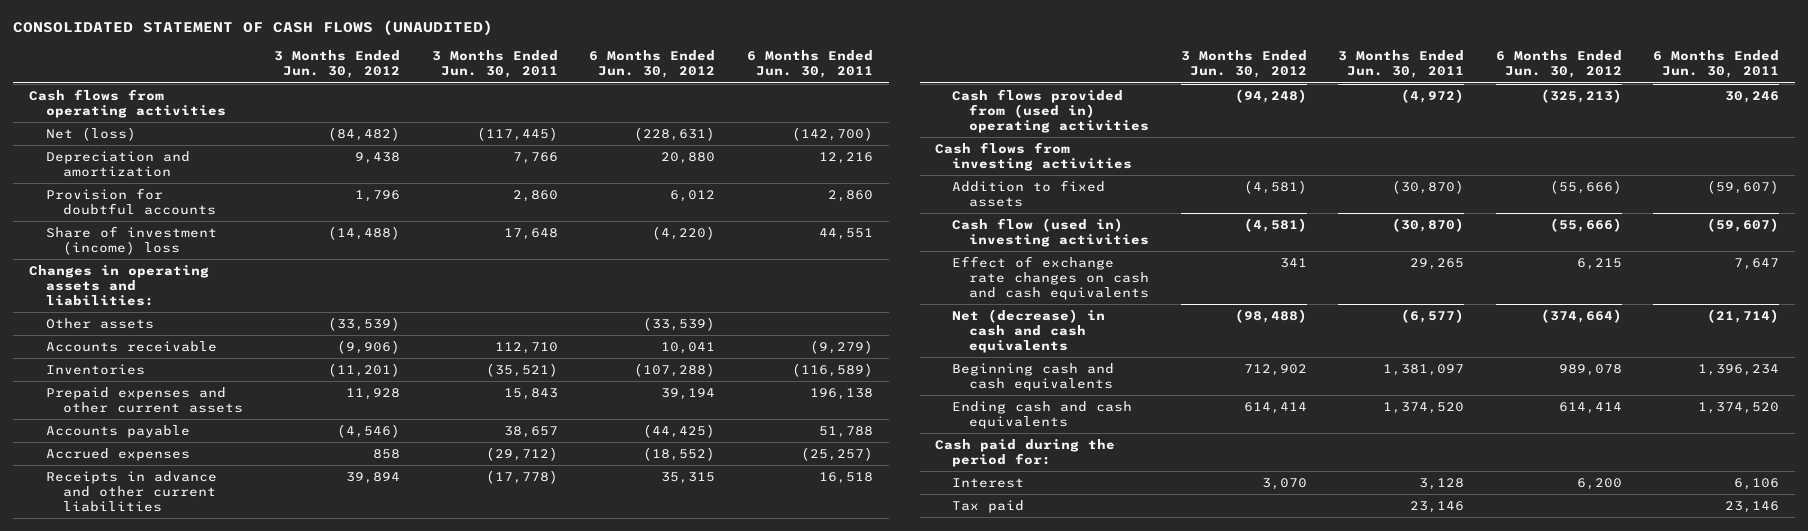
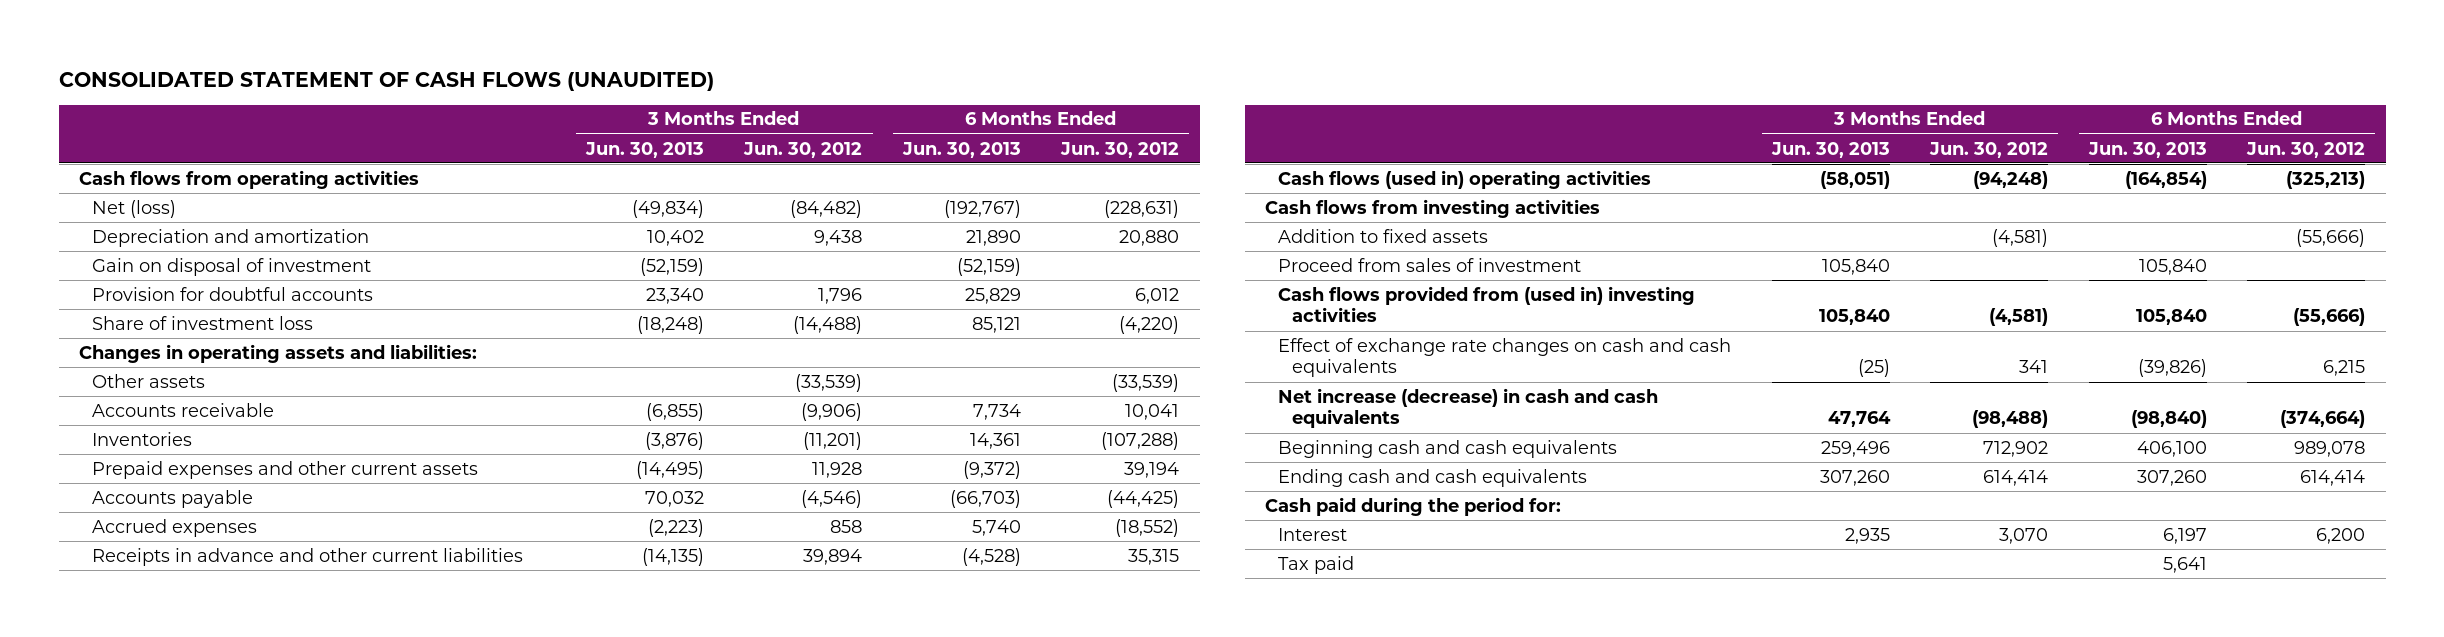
- | 3 Months Ended Jun. 30, 2012 | 3 Months Ended Jun. 30, 2011 | 6 Months Ended Jun. 30, 2012 | 6 Months Ended Jun. 30, 2011
+ | 3 Months Ended Jun. 30, 2013 | 3 Months Ended Jun. 30, 2012 | 6 Months Ended Jun. 30, 2013 | 6 Months Ended Jun. 30, 2012
+ Gain on disposal of investment | (52,159) | | (52,159) |
- Share of investment (income) loss | (14,488) | 17,648 | (4,220) | 44,551
+ Share of investment loss | (18,248) | (14,488) | 85,121 | (4,220)
- Cash flows provided from (used in) operating activities | (94,248) | (4,972) | (325,213) | 30,246
+ Cash flows (used in) operating activities | (58,051) | (94,248) | (164,854) | (325,213)
- Cash flow (used in) investing activities | (4,581) | (30,870) | (55,666) | (59,607)
+ Proceed from sales of investment | 105,840 | | 105,840 |
+ Cash flows provided from (used in) investing activities | 105,840 | (4,581) | 105,840 | (55,666)
- Net (decrease) in cash and cash equivalents | (98,488) | (6,577) | (374,664) | (21,714)
+ Net increase (decrease) in cash and cash equivalents | 47,764 | (98,488) | (98,840) | (374,664)

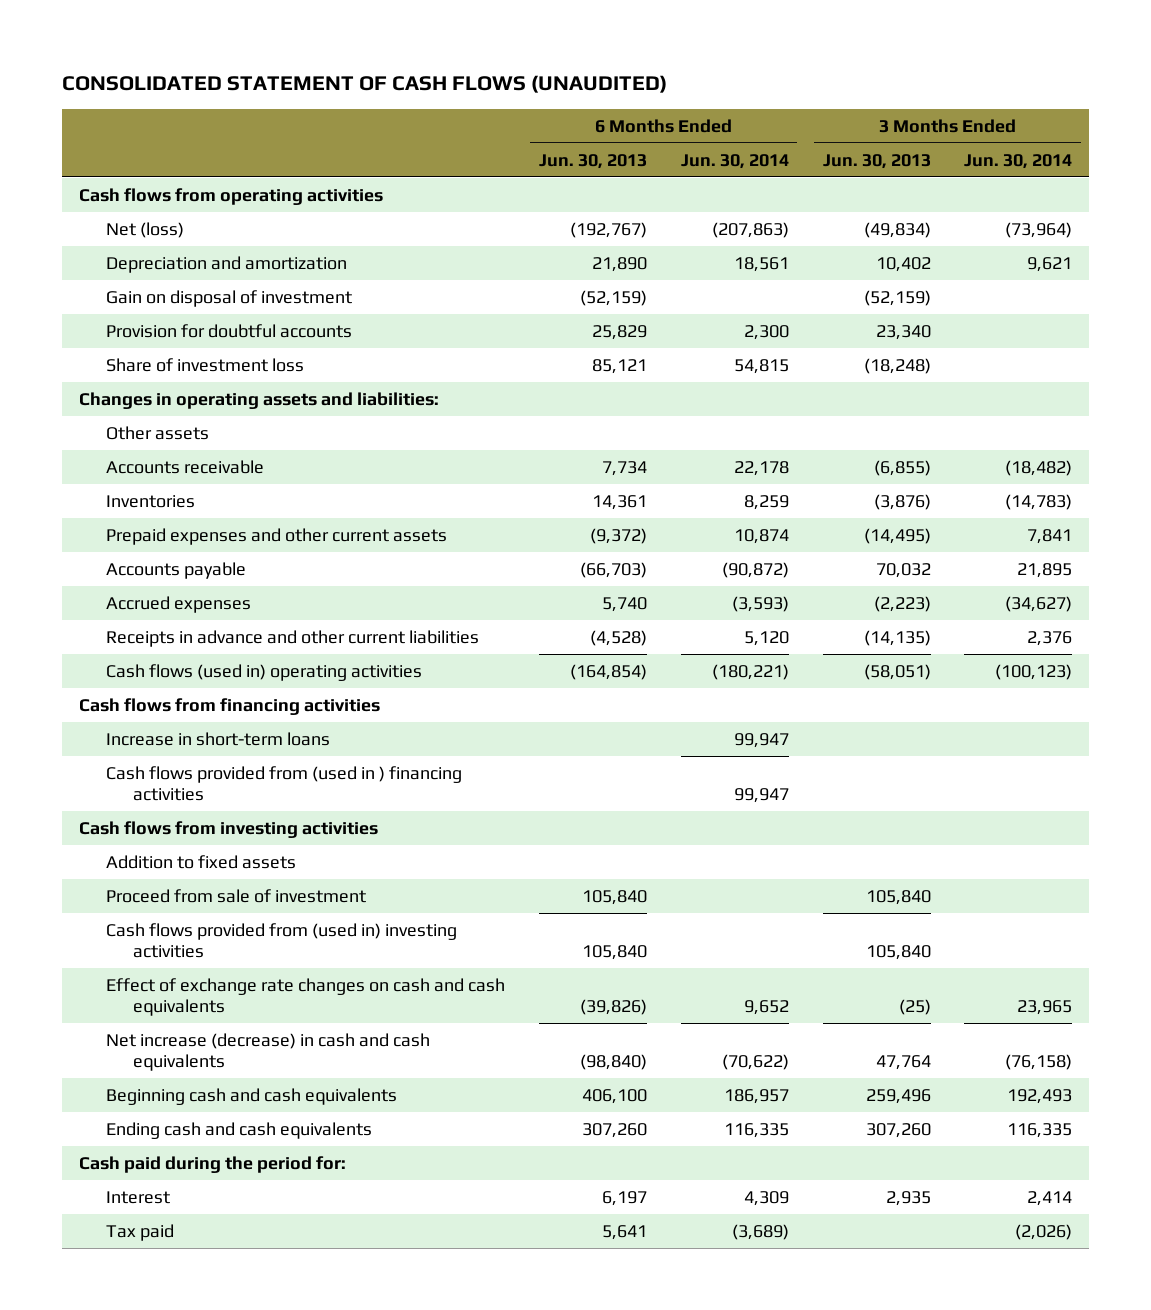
- | 3 Months Ended Jun. 30, 2013 | 3 Months Ended Jun. 30, 2012 | 6 Months Ended Jun. 30, 2013 | 6 Months Ended Jun. 30, 2012
+ | 6 Months Ended Jun. 30, 2013 | 6 Months Ended Jun. 30, 2014 | 3 Months Ended Jun. 30, 2013 | 3 Months Ended Jun. 30, 2014
+ Cash flows from financing activities
+ Increase in short-term loans | | 99,947 | |
+ Cash flows provided from (used in ) financing activities | | 99,947 | |
- Proceed from sales of investment | 105,840 | | 105,840 |
+ Proceed from sale of investment | 105,840 | | 105,840 |

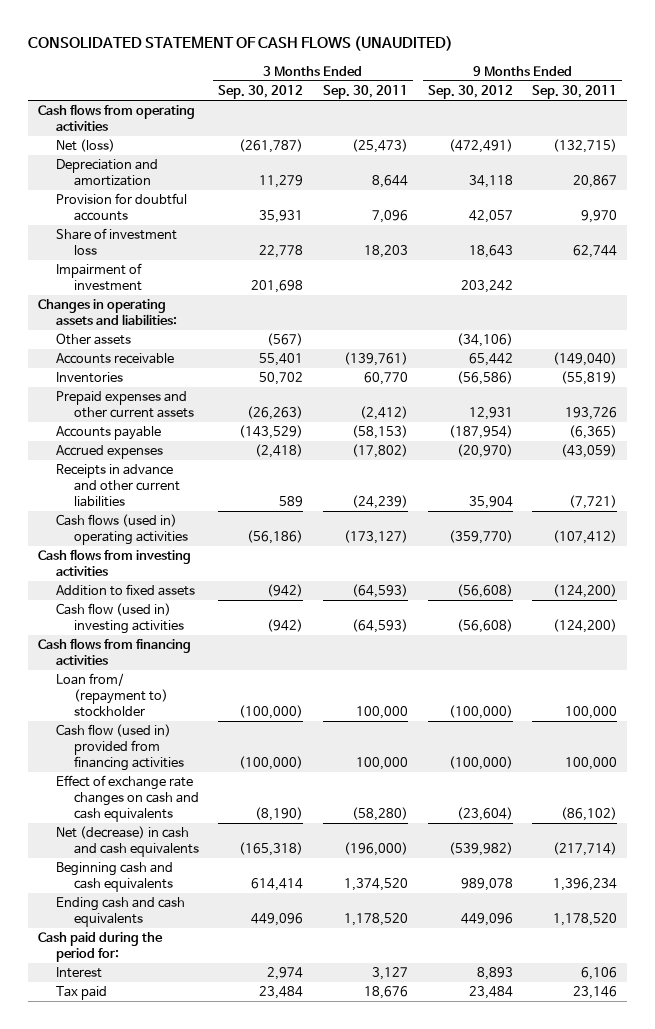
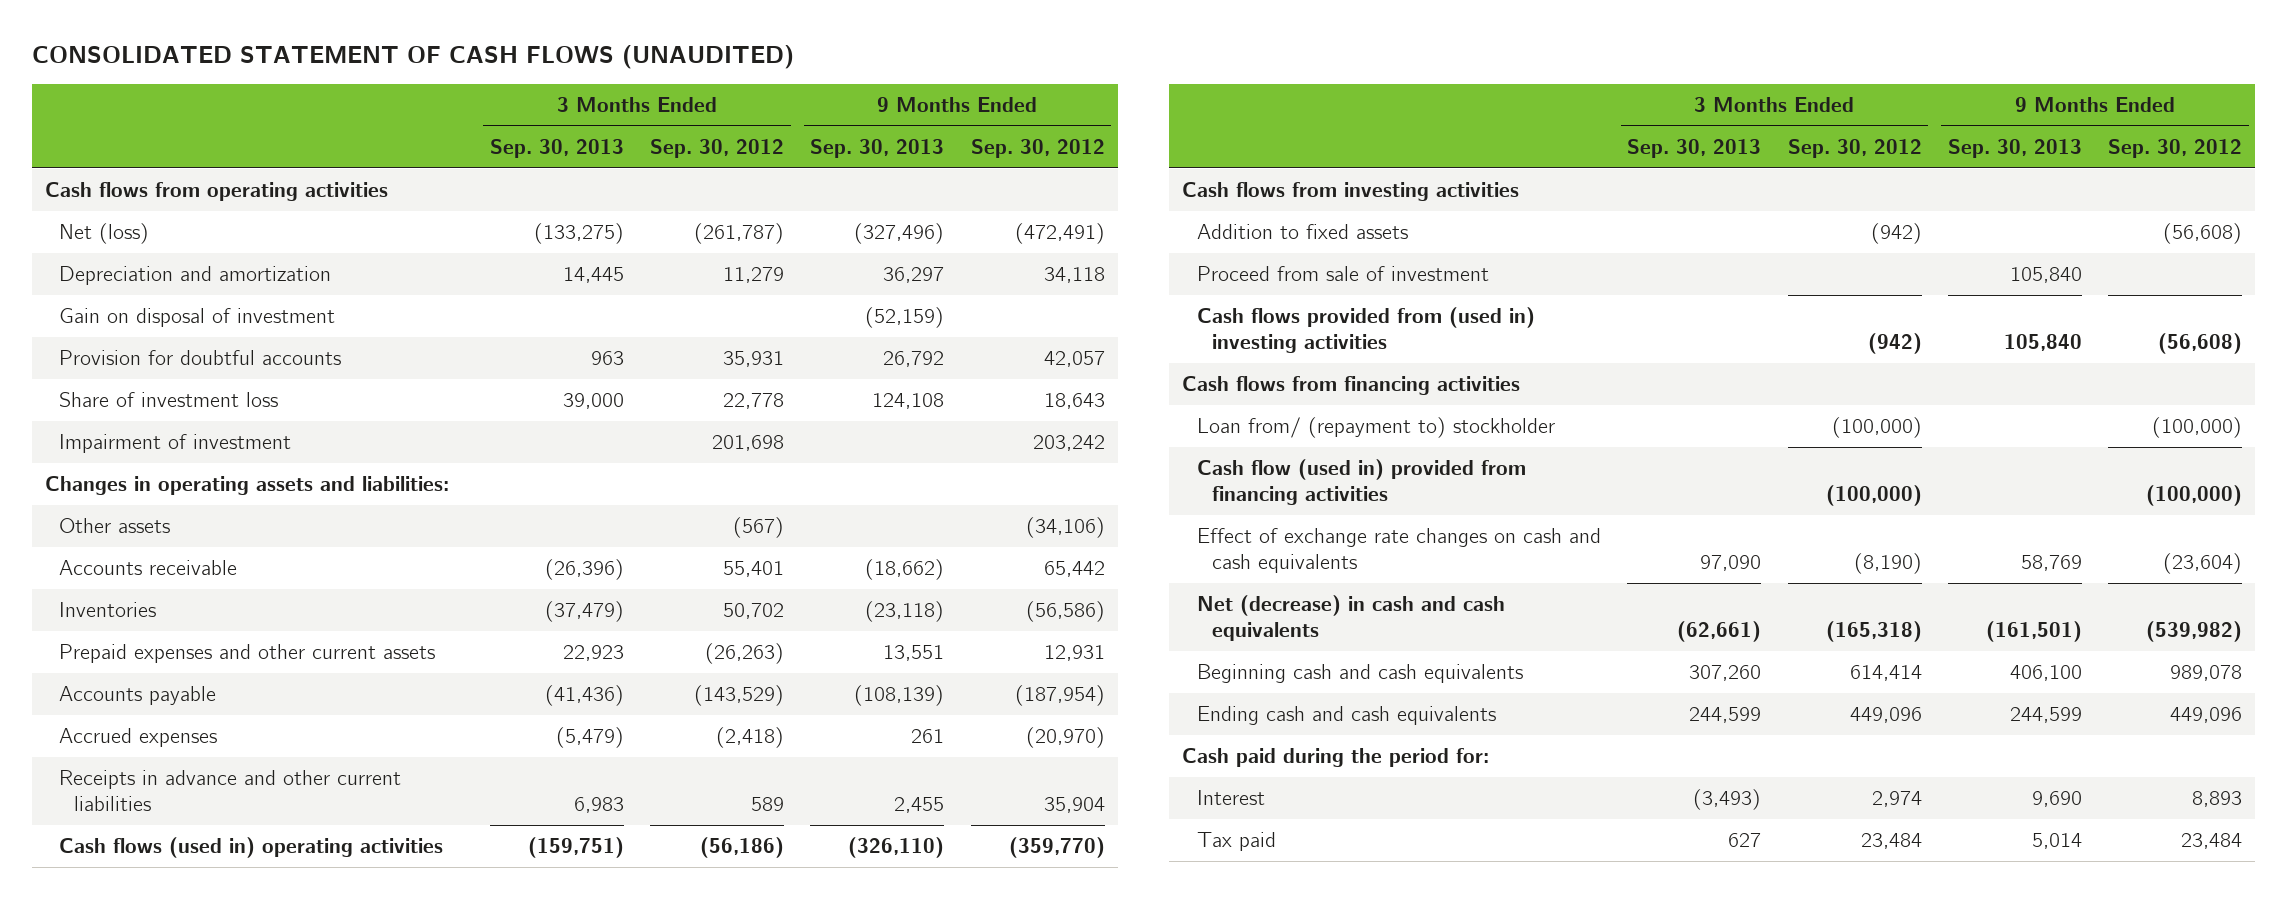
- | 3 Months Ended Sep. 30, 2012 | 3 Months Ended Sep. 30, 2011 | 9 Months Ended Sep. 30, 2012 | 9 Months Ended Sep. 30, 2011
+ | 3 Months Ended Sep. 30, 2013 | 3 Months Ended Sep. 30, 2012 | 9 Months Ended Sep. 30, 2013 | 9 Months Ended Sep. 30, 2012
+ Gain on disposal of investment | | | (52,159) |
- Cash flow (used in) investing activities | (942) | (64,593) | (56,608) | (124,200)
+ Proceed from sale of investment | | | 105,840 |
+ Cash flows provided from (used in) investing activities | | (942) | 105,840 | (56,608)

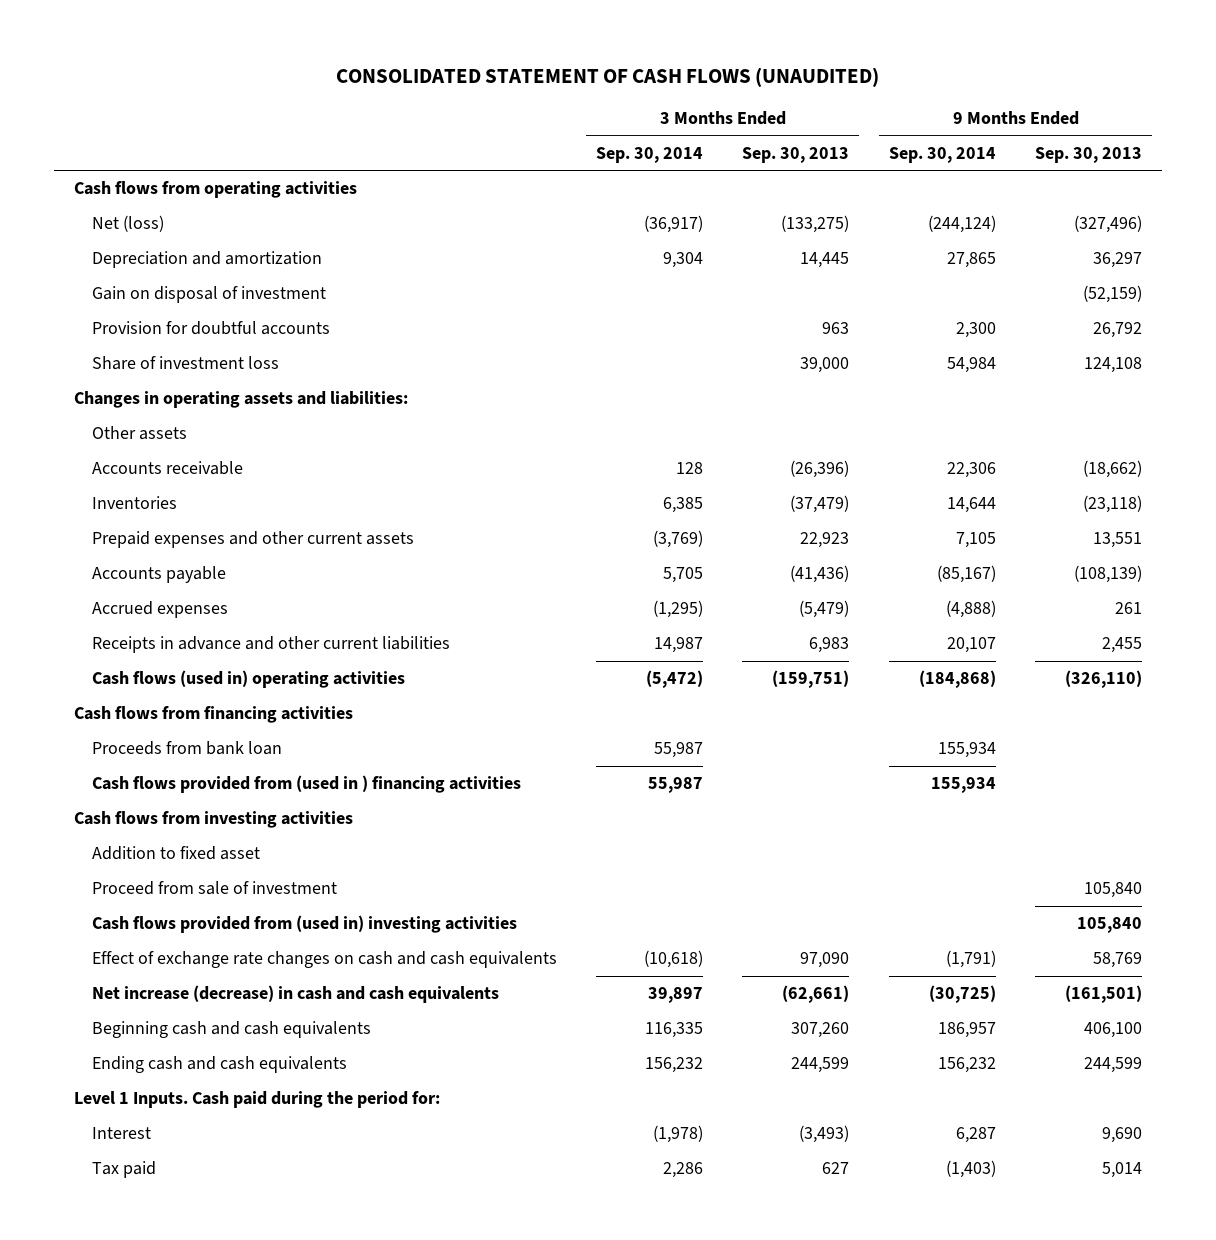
- | 3 Months Ended Sep. 30, 2013 | 3 Months Ended Sep. 30, 2012 | 9 Months Ended Sep. 30, 2013 | 9 Months Ended Sep. 30, 2012
+ | 3 Months Ended Sep. 30, 2014 | 3 Months Ended Sep. 30, 2013 | 9 Months Ended Sep. 30, 2014 | 9 Months Ended Sep. 30, 2013
- Impairment of investment | | 201,698 | | 203,242
moved up: Cash flows from financing activities
+ Proceeds from bank loan | 55,987 | | 155,934 |
+ Cash flows provided from (used in ) financing activities | 55,987 | | 155,934 |
- Addition to fixed assets | | (942) | | (56,608)
+ Addition to fixed asset
- Loan from/ (repayment to) stockholder | | (100,000) | | (100,000)
- Cash flow (used in) provided from financing activities | | (100,000) | | (100,000)
- Net (decrease) in cash and cash equivalents | (62,661) | (165,318) | (161,501) | (539,982)
+ Net increase (decrease) in cash and cash equivalents | 39,897 | (62,661) | (30,725) | (161,501)
- Cash paid during the period for:
+ Level 1 Inputs. Cash paid during the period for:

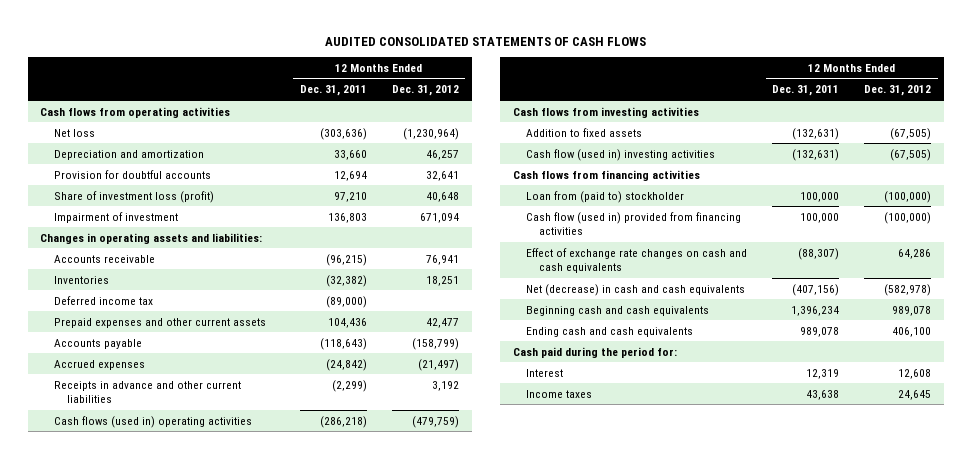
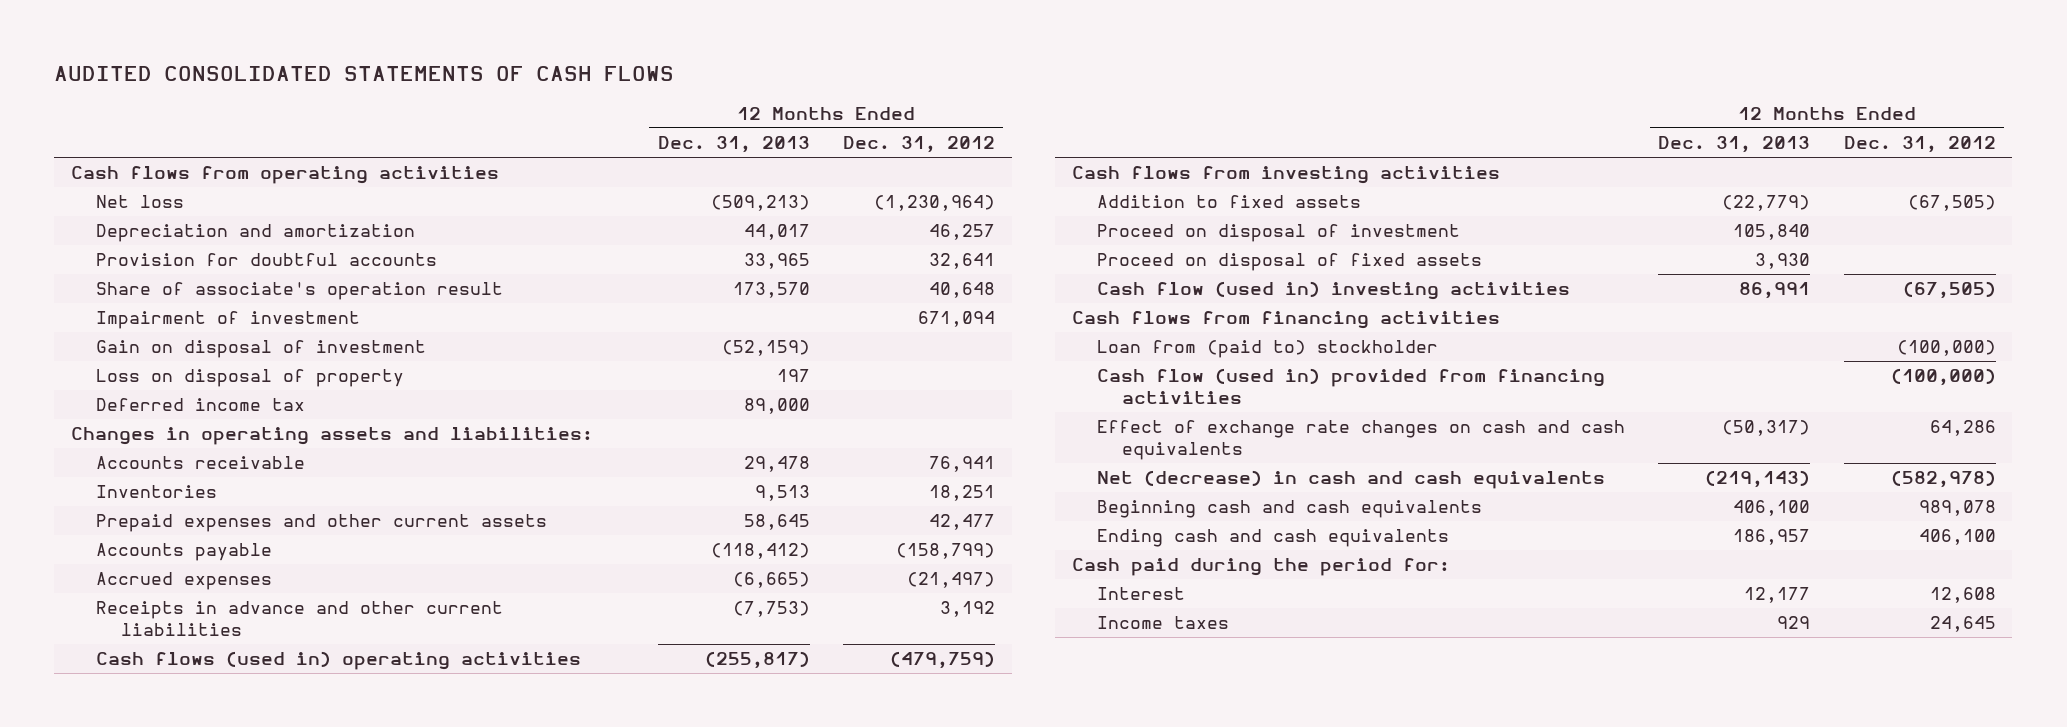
- | 12 Months Ended Dec. 31, 2011 | 12 Months Ended Dec. 31, 2012
+ | 12 Months Ended Dec. 31, 2013 | 12 Months Ended Dec. 31, 2012
- Share of investment loss (profit) | 97,210 | 40,648
+ Share of associate's operation result | 173,570 | 40,648
+ Gain on disposal of investment | (52,159) |
+ Loss on disposal of property | 197 |
moved up: Deferred income tax | 89,000 |
+ Proceed on disposal of investment | 105,840 |
+ Proceed on disposal of fixed assets | 3,930 |

